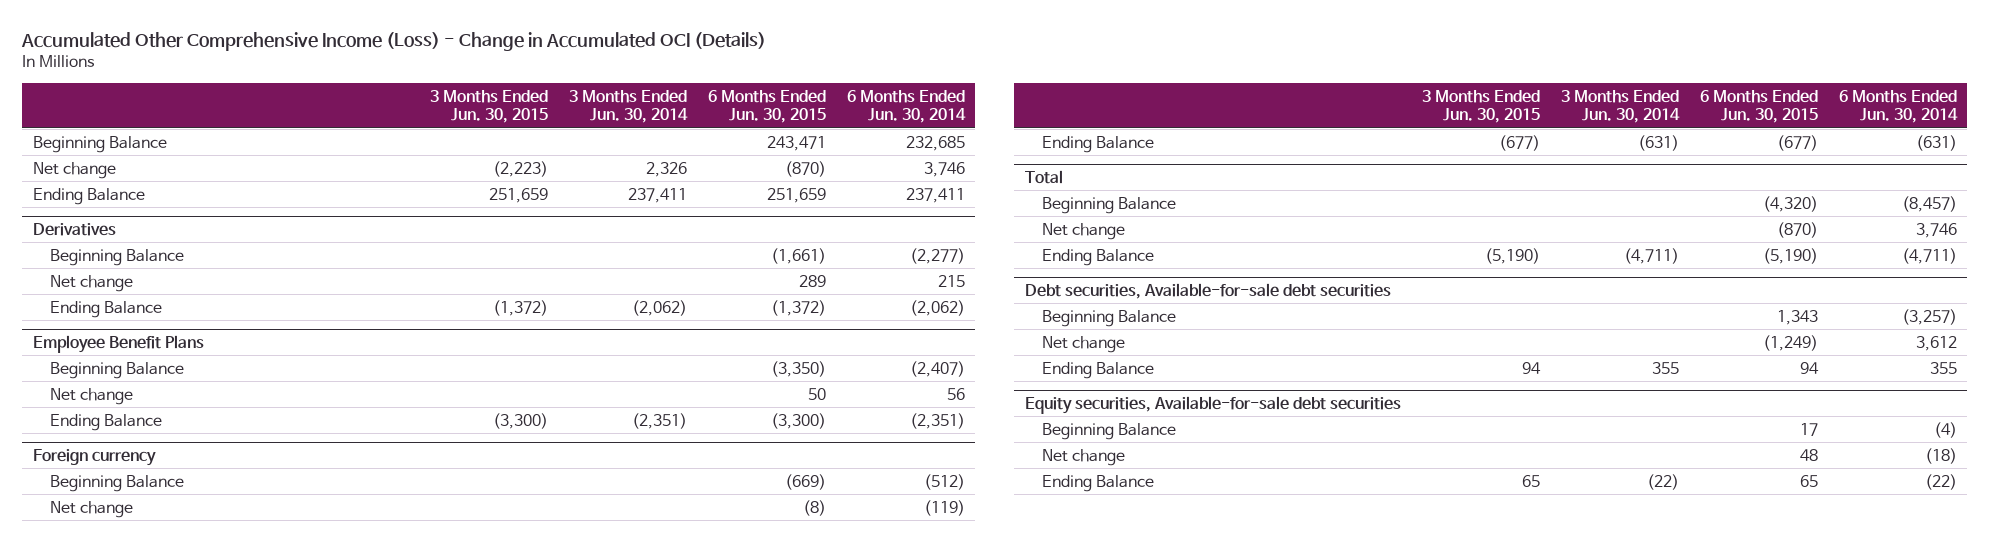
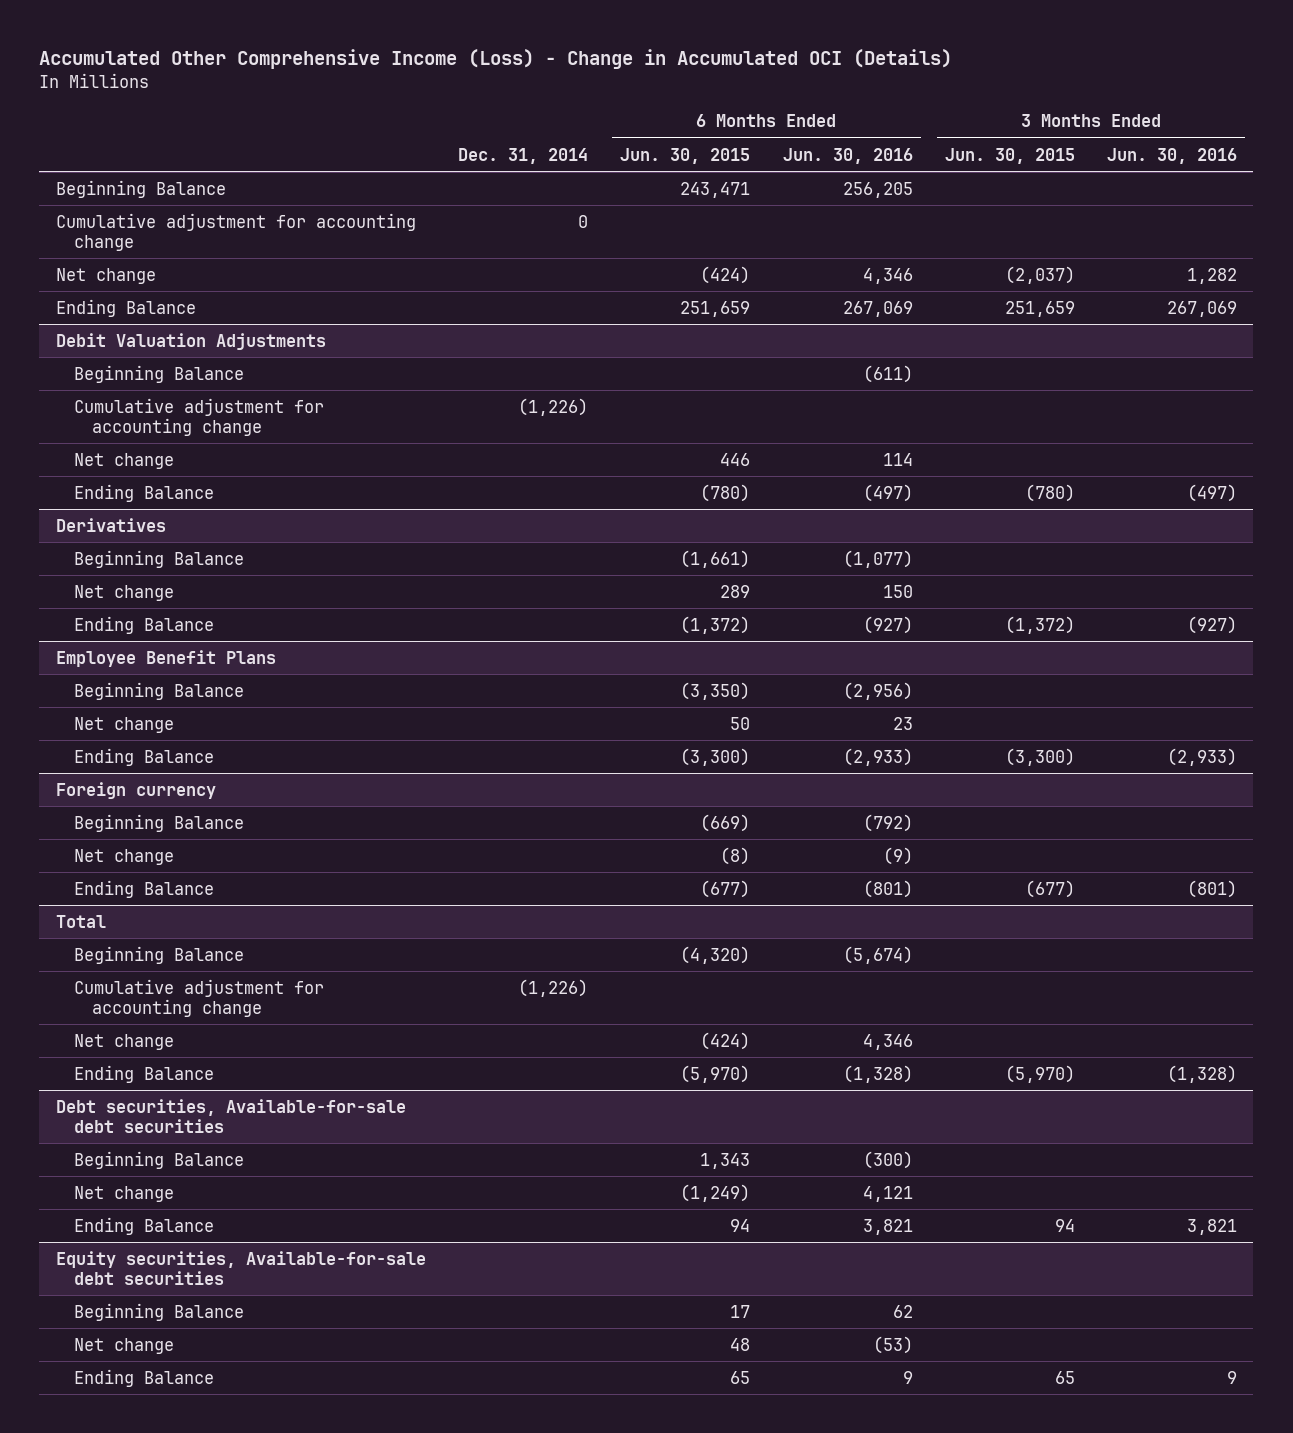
- | 3 Months Ended Jun. 30, 2015 | 3 Months Ended Jun. 30, 2014 | 6 Months Ended Jun. 30, 2015 | 6 Months Ended Jun. 30, 2014
+ | Dec. 31, 2014 | 6 Months Ended Jun. 30, 2015 | 6 Months Ended Jun. 30, 2016 | 3 Months Ended Jun. 30, 2015 | 3 Months Ended Jun. 30, 2016
- Net change | (2,223) | 2,326 | (870) | 3,746
+ Cumulative adjustment for accounting change | 0 | | | |
+ Net change | | (424) | 4,346 | (2,037) | 1,282
+ Debit Valuation Adjustments
+ Beginning Balance | | | (611) | |
+ Cumulative adjustment for accounting change | (1,226) | | | |
+ Net change | | 446 | 114 | |
+ Ending Balance | | (780) | (497) | (780) | (497)
@ Total
- Net change | | | (870) | 3,746
- Ending Balance | (5,190) | (4,711) | (5,190) | (4,711)
+ Cumulative adjustment for accounting change | (1,226) | | | |
+ Net change | | (424) | 4,346 | |
+ Ending Balance | | (5,970) | (1,328) | (5,970) | (1,328)

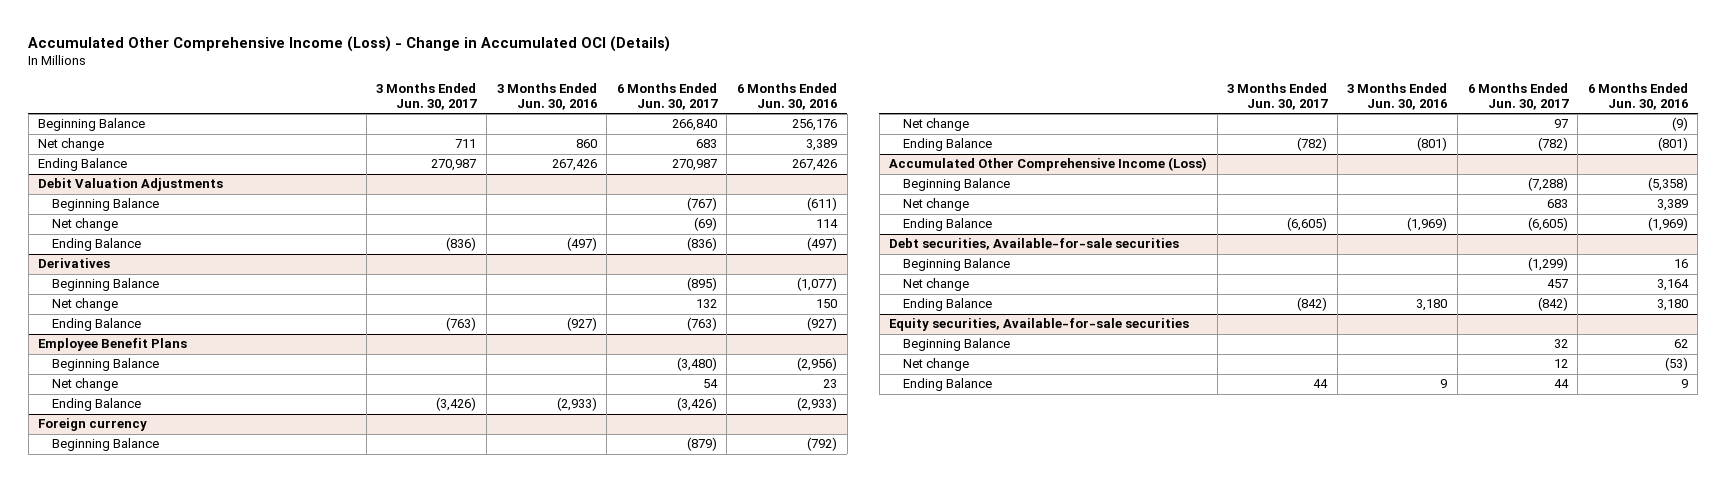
- | Dec. 31, 2014 | 6 Months Ended Jun. 30, 2015 | 6 Months Ended Jun. 30, 2016 | 3 Months Ended Jun. 30, 2015 | 3 Months Ended Jun. 30, 2016
+ | 3 Months Ended Jun. 30, 2017 | 3 Months Ended Jun. 30, 2016 | 6 Months Ended Jun. 30, 2017 | 6 Months Ended Jun. 30, 2016
- Beginning Balance | | 243,471 | 256,205 | |
- Cumulative adjustment for accounting change | 0 | | | |
- Net change | | (424) | 4,346 | (2,037) | 1,282
- Ending Balance | | 251,659 | 267,069 | 251,659 | 267,069
+ Beginning Balance | | | 266,840 | 256,176
+ Net change | 711 | 860 | 683 | 3,389
+ Ending Balance | 270,987 | 267,426 | 270,987 | 267,426
@ Debit Valuation Adjustments
- Cumulative adjustment for accounting change | (1,226) | | | |
- Total
- Beginning Balance | | (4,320) | (5,674) | |
- Cumulative adjustment for accounting change | (1,226) | | | |
- Net change | | (424) | 4,346 | |
- Ending Balance | | (5,970) | (1,328) | (5,970) | (1,328)
- Debt securities, Available-for-sale debt securities
- Beginning Balance | | 1,343 | (300) | |
- Net change | | (1,249) | 4,121 | |
- Ending Balance | | 94 | 3,821 | 94 | 3,821
- Equity securities, Available-for-sale debt securities
+ Accumulated Other Comprehensive Income (Loss)
+ Beginning Balance | | | (7,288) | (5,358)
+ Net change | | | 683 | 3,389
+ Ending Balance | (6,605) | (1,969) | (6,605) | (1,969)
+ Debt securities, Available-for-sale securities
+ Beginning Balance | | | (1,299) | 16
+ Net change | | | 457 | 3,164
+ Ending Balance | (842) | 3,180 | (842) | 3,180
+ Equity securities, Available-for-sale securities

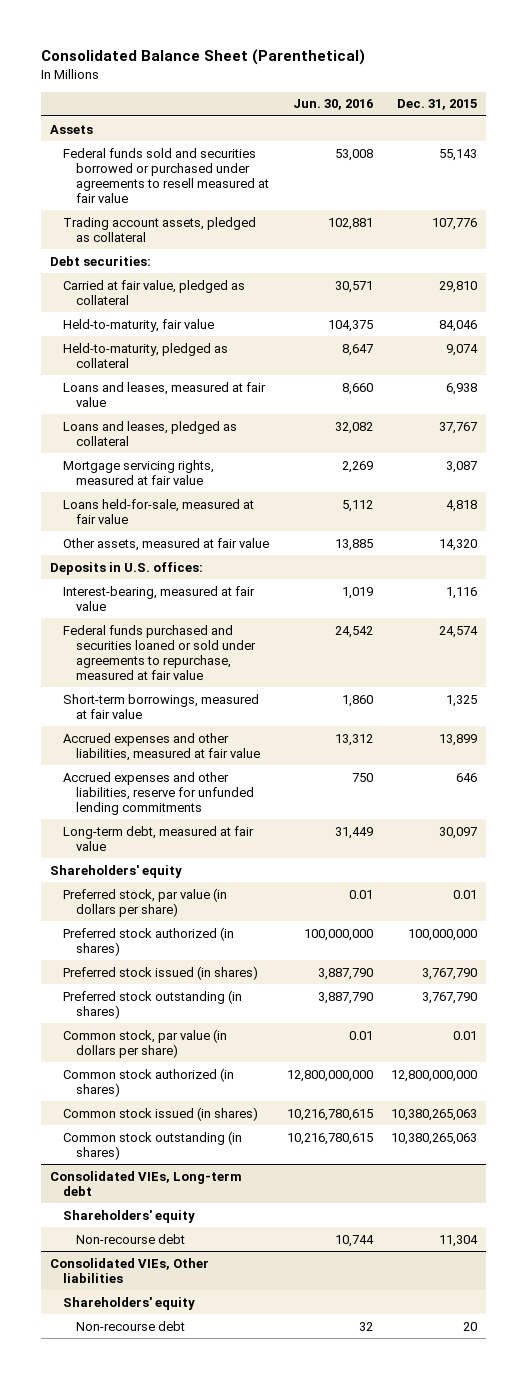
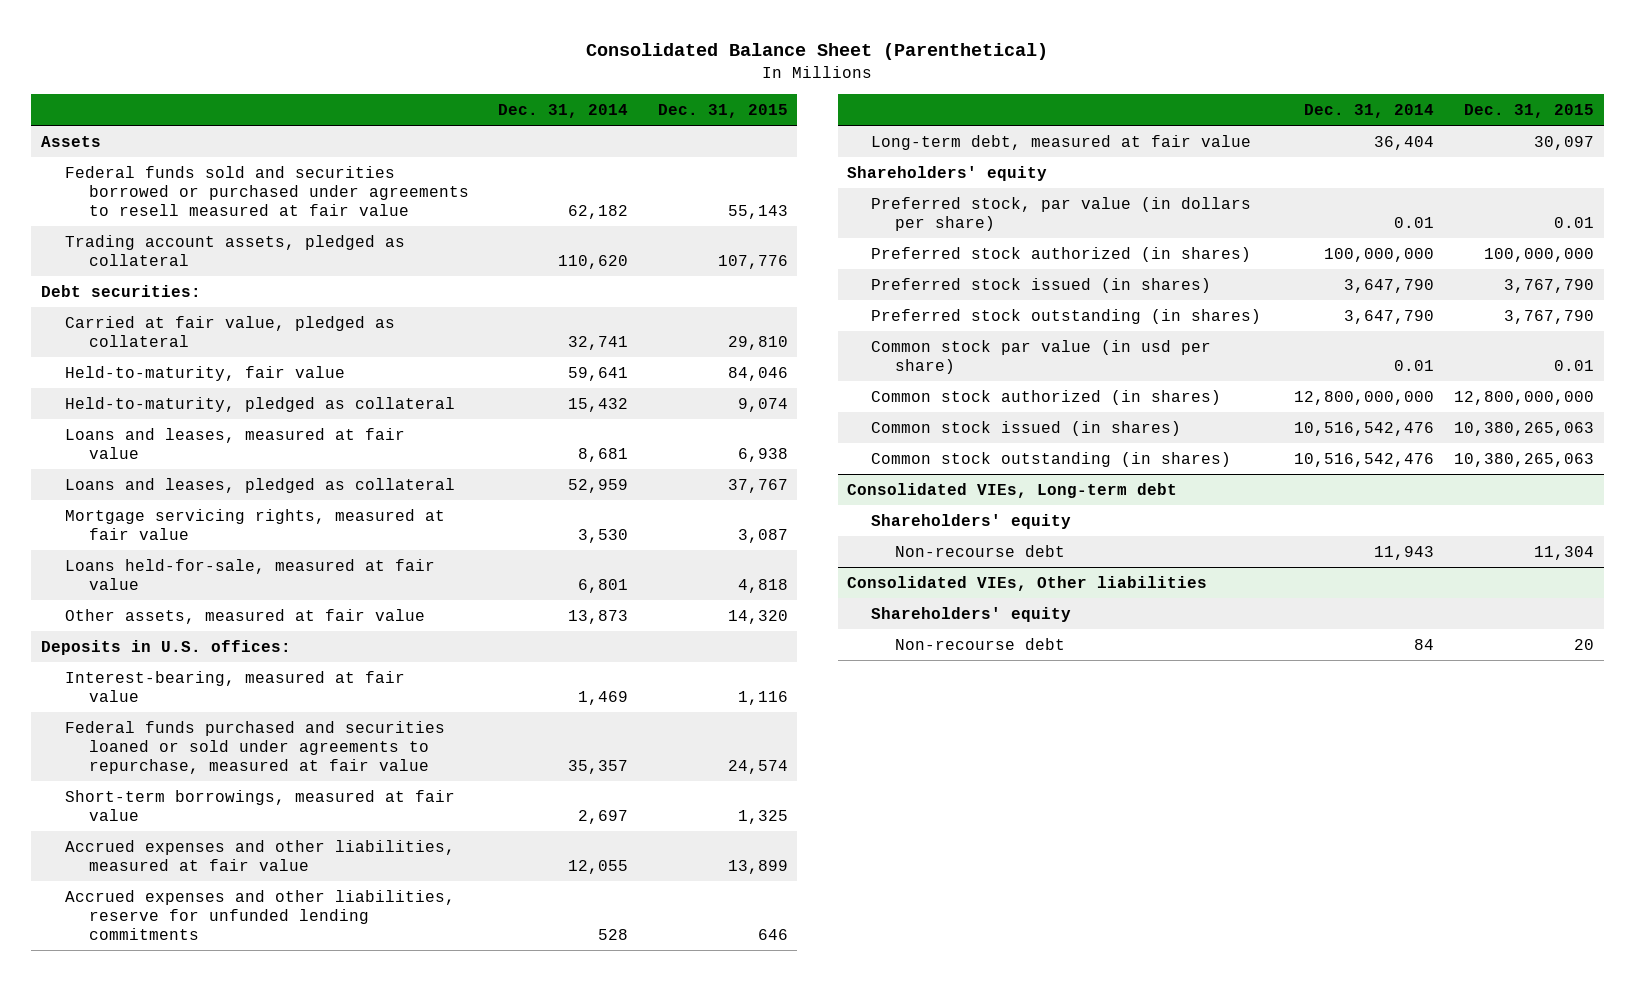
- | Jun. 30, 2016 | Dec. 31, 2015
+ | Dec. 31, 2014 | Dec. 31, 2015
- Common stock, par value (in dollars per share) | 0.01 | 0.01
+ Common stock par value (in usd per share) | 0.01 | 0.01

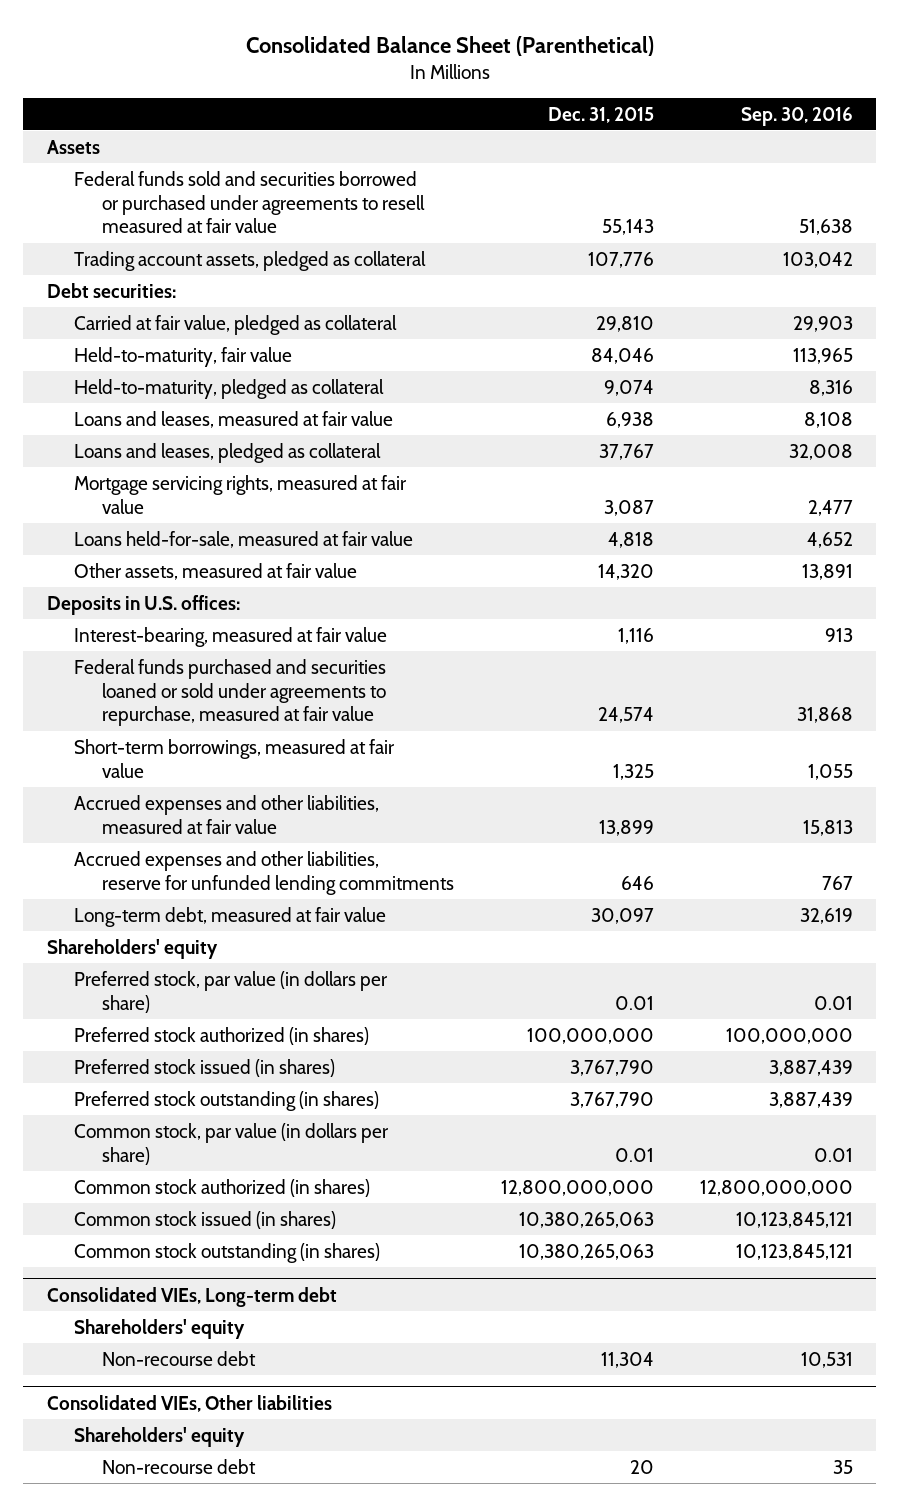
- | Dec. 31, 2014 | Dec. 31, 2015
+ | Dec. 31, 2015 | Sep. 30, 2016
- Common stock par value (in usd per share) | 0.01 | 0.01
+ Common stock, par value (in dollars per share) | 0.01 | 0.01

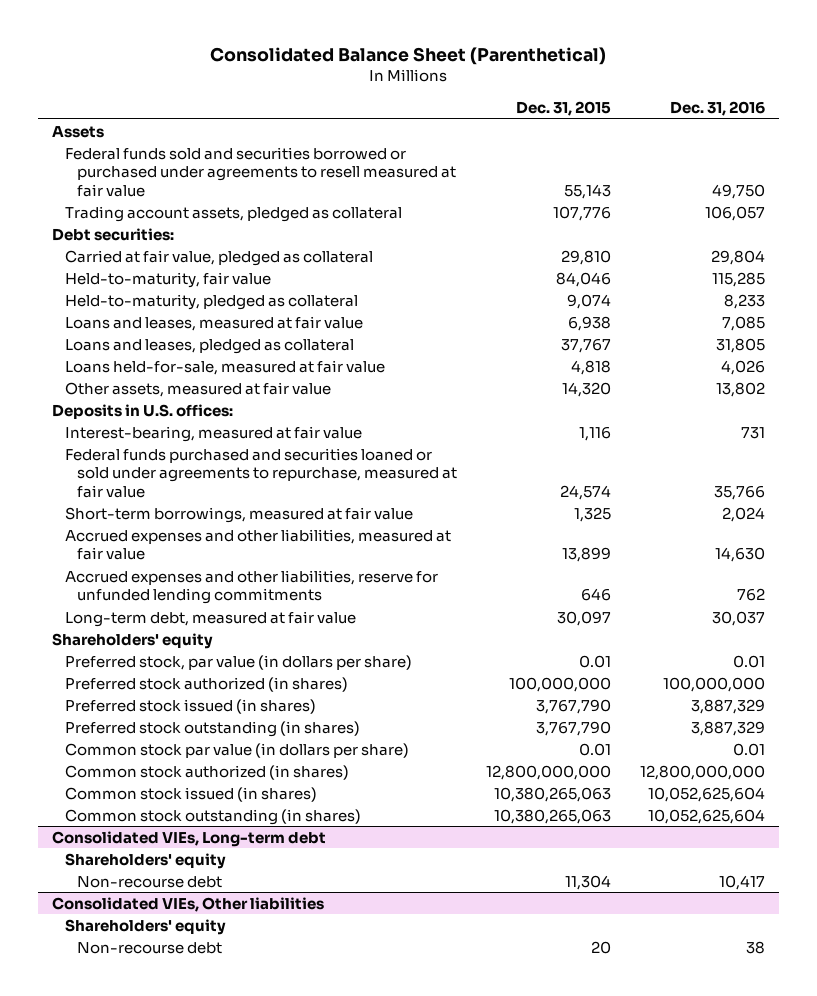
- | Dec. 31, 2015 | Sep. 30, 2016
+ | Dec. 31, 2015 | Dec. 31, 2016
- Mortgage servicing rights, measured at fair value | 3,087 | 2,477
- Common stock, par value (in dollars per share) | 0.01 | 0.01
+ Common stock par value (in dollars per share) | 0.01 | 0.01

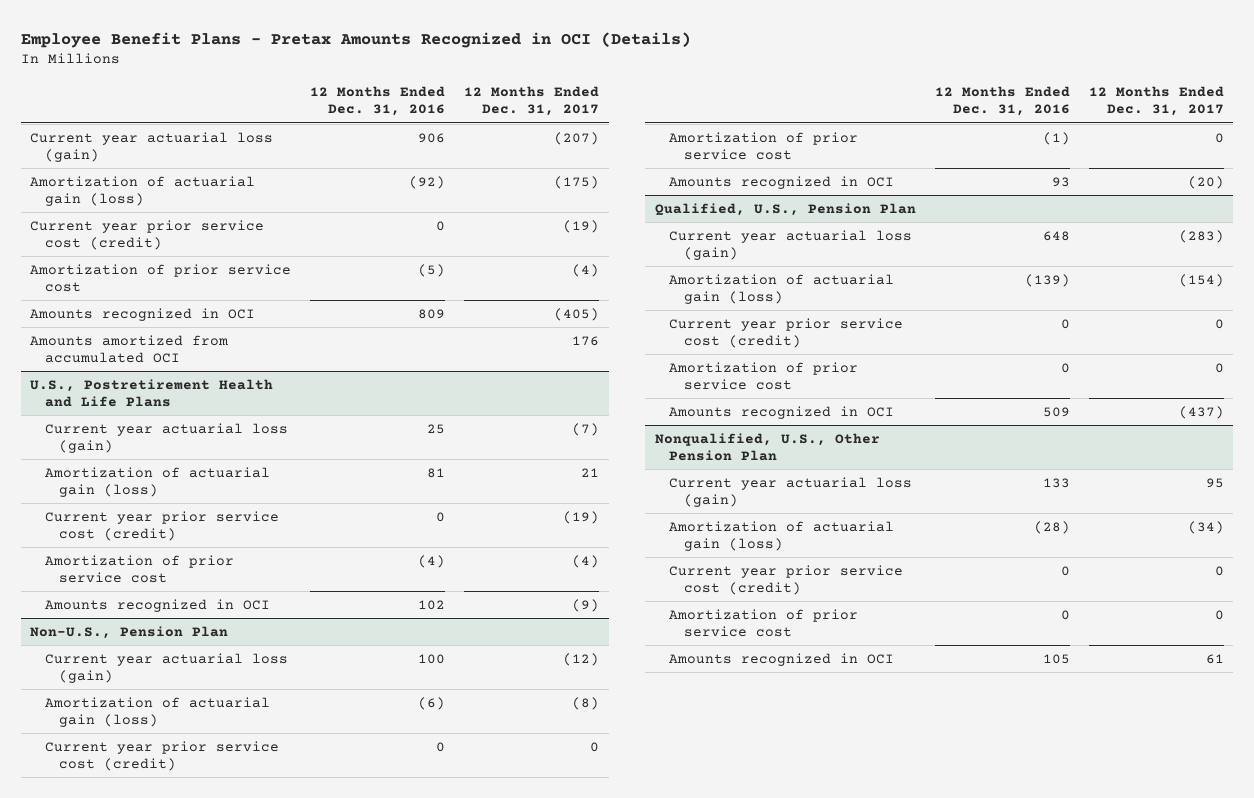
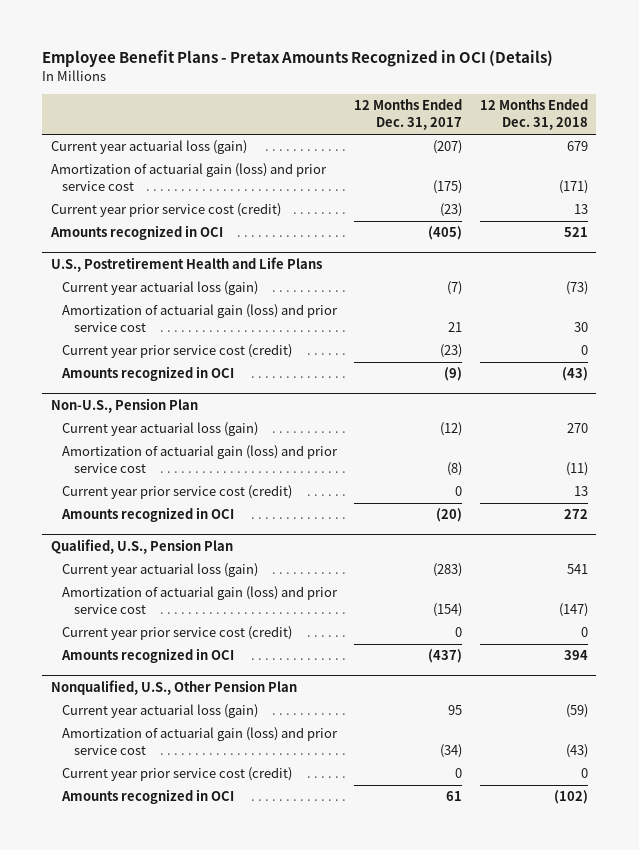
- | 12 Months Ended Dec. 31, 2016 | 12 Months Ended Dec. 31, 2017
+ | 12 Months Ended Dec. 31, 2017 | 12 Months Ended Dec. 31, 2018
- Amortization of actuarial gain (loss) | (92) | (175)
- Current year prior service cost (credit) | 0 | (19)
- Amortization of prior service cost | (5) | (4)
+ Amortization of actuarial gain (loss) and prior service cost | (175) | (171)
+ Current year prior service cost (credit) | (23) | 13
- Amounts amortized from accumulated OCI | | 176
@ U.S., Postretirement Health and Life Plans
- Amortization of actuarial gain (loss) | 81 | 21
- Current year prior service cost (credit) | 0 | (19)
- Amortization of prior service cost | (4) | (4)
+ Amortization of actuarial gain (loss) and prior service cost | 21 | 30
+ Current year prior service cost (credit) | (23) | 0
@ Non-U.S., Pension Plan
- Amortization of actuarial gain (loss) | (6) | (8)
+ Amortization of actuarial gain (loss) and prior service cost | (8) | (11)
- Amortization of prior service cost | (1) | 0
@ Qualified, U.S., Pension Plan
- Amortization of actuarial gain (loss) | (139) | (154)
+ Amortization of actuarial gain (loss) and prior service cost | (154) | (147)
- Amortization of prior service cost | 0 | 0
@ Nonqualified, U.S., Other Pension Plan
- Amortization of actuarial gain (loss) | (28) | (34)
+ Amortization of actuarial gain (loss) and prior service cost | (34) | (43)
- Amortization of prior service cost | 0 | 0

